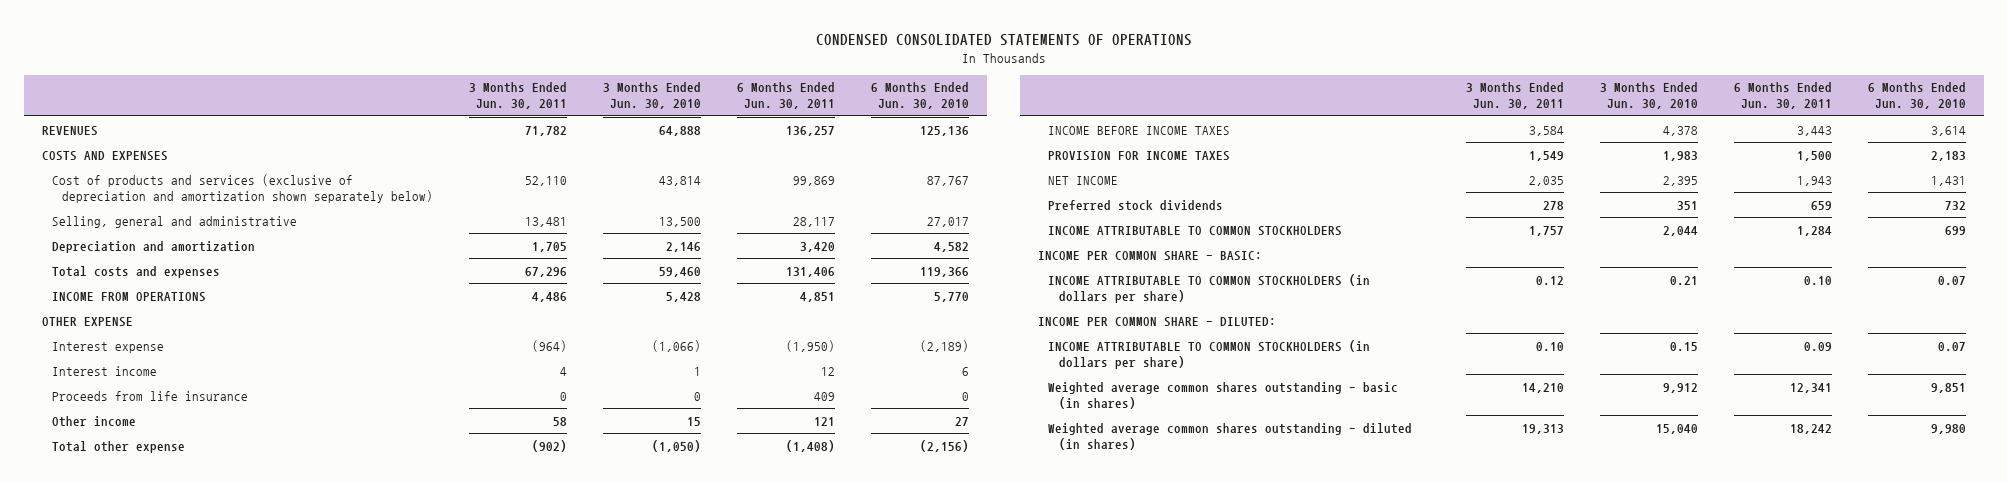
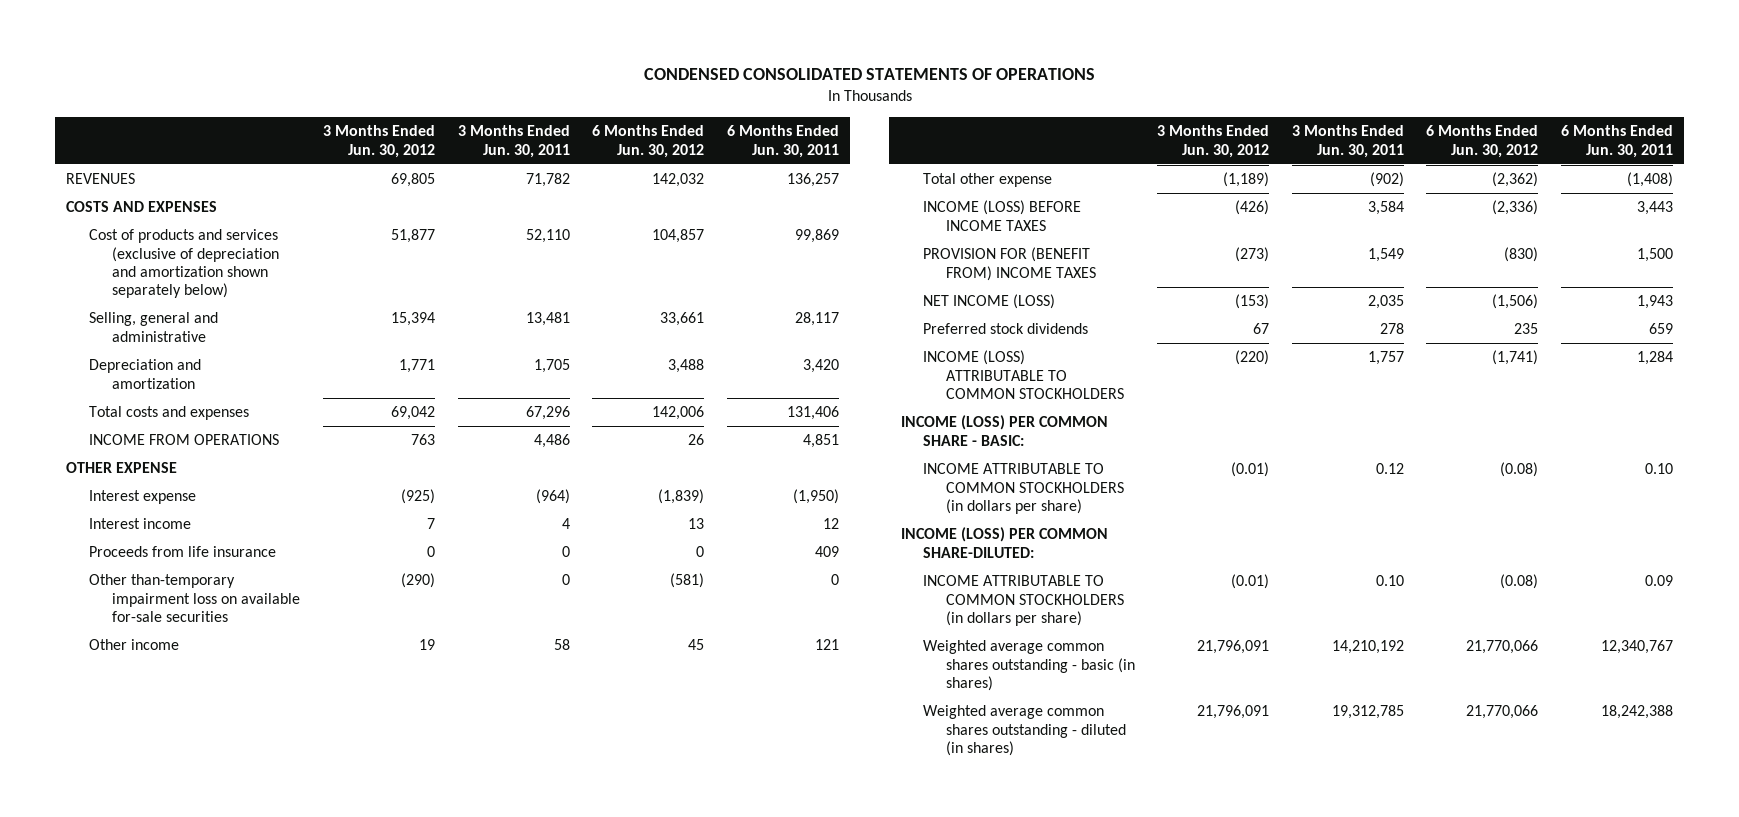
- | 3 Months Ended Jun. 30, 2011 | 3 Months Ended Jun. 30, 2010 | 6 Months Ended Jun. 30, 2011 | 6 Months Ended Jun. 30, 2010
+ | 3 Months Ended Jun. 30, 2012 | 3 Months Ended Jun. 30, 2011 | 6 Months Ended Jun. 30, 2012 | 6 Months Ended Jun. 30, 2011
+ Other than-temporary impairment loss on available for-sale securities | (290) | 0 | (581) | 0
- INCOME BEFORE INCOME TAXES | 3,584 | 4,378 | 3,443 | 3,614
- PROVISION FOR INCOME TAXES | 1,549 | 1,983 | 1,500 | 2,183
- NET INCOME | 2,035 | 2,395 | 1,943 | 1,431
+ INCOME (LOSS) BEFORE INCOME TAXES | (426) | 3,584 | (2,336) | 3,443
+ PROVISION FOR (BENEFIT FROM) INCOME TAXES | (273) | 1,549 | (830) | 1,500
+ NET INCOME (LOSS) | (153) | 2,035 | (1,506) | 1,943
- INCOME ATTRIBUTABLE TO COMMON STOCKHOLDERS | 1,757 | 2,044 | 1,284 | 699
- INCOME PER COMMON SHARE - BASIC:
+ INCOME (LOSS) ATTRIBUTABLE TO COMMON STOCKHOLDERS | (220) | 1,757 | (1,741) | 1,284
+ INCOME (LOSS) PER COMMON SHARE - BASIC:
- INCOME PER COMMON SHARE - DILUTED:
+ INCOME (LOSS) PER COMMON SHARE-DILUTED:
- Weighted average common shares outstanding - basic (in shares) | 14,210 | 9,912 | 12,341 | 9,851
- Weighted average common shares outstanding - diluted (in shares) | 19,313 | 15,040 | 18,242 | 9,980
+ Weighted average common shares outstanding - basic (in shares) | 21,796,091 | 14,210,192 | 21,770,066 | 12,340,767
+ Weighted average common shares outstanding - diluted (in shares) | 21,796,091 | 19,312,785 | 21,770,066 | 18,242,388

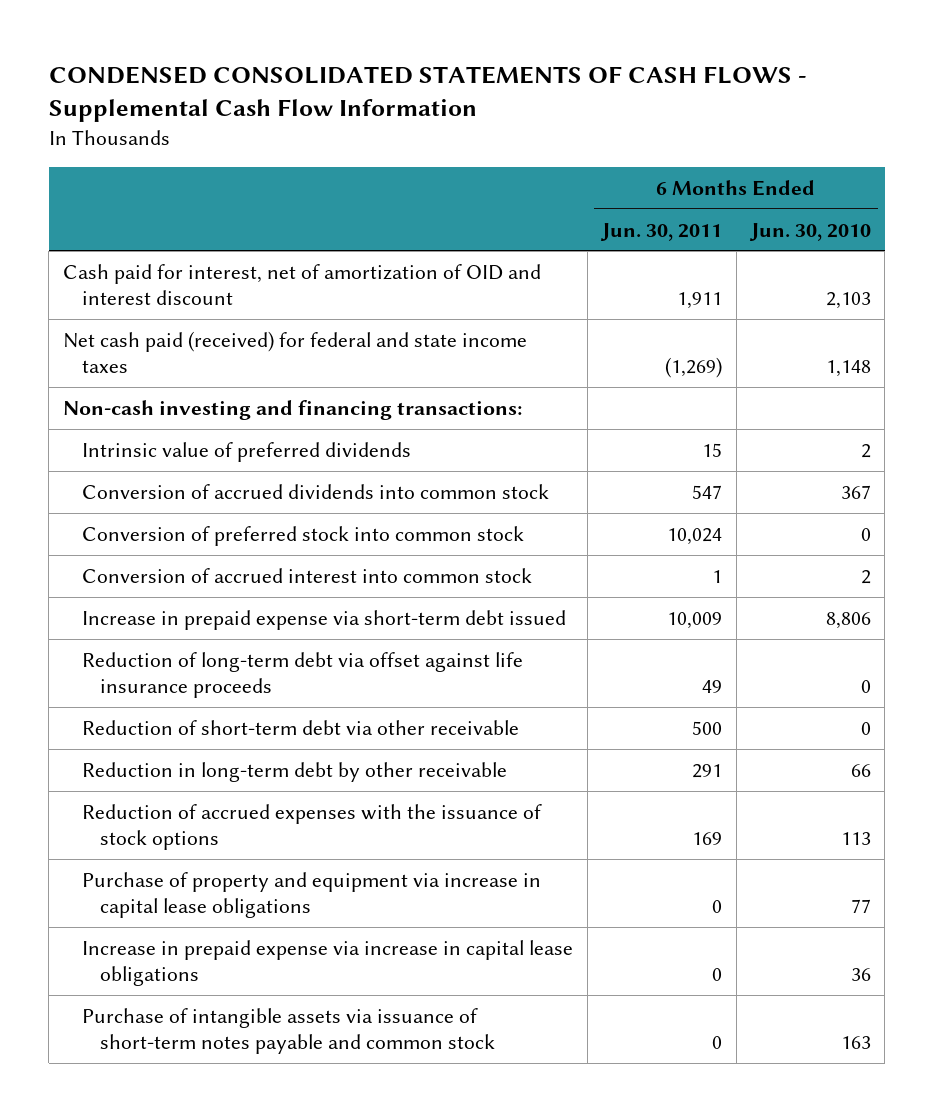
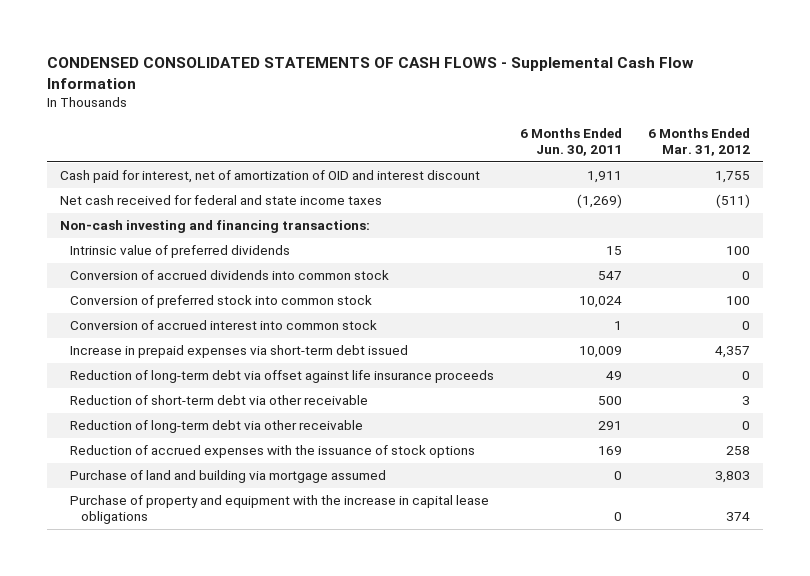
- | 6 Months Ended Jun. 30, 2011 | 6 Months Ended Jun. 30, 2010
+ | 6 Months Ended Jun. 30, 2011 | 6 Months Ended Mar. 31, 2012
- Net cash paid (received) for federal and state income taxes | (1,269) | 1,148
+ Net cash received for federal and state income taxes | (1,269) | (511)
- Increase in prepaid expense via short-term debt issued | 10,009 | 8,806
+ Increase in prepaid expenses via short-term debt issued | 10,009 | 4,357
- Reduction in long-term debt by other receivable | 291 | 66
+ Reduction of long-term debt via other receivable | 291 | 0
- Purchase of property and equipment via increase in capital lease obligations | 0 | 77
- Increase in prepaid expense via increase in capital lease obligations | 0 | 36
- Purchase of intangible assets via issuance of short-term notes payable and common stock | 0 | 163
+ Purchase of land and building via mortgage assumed | 0 | 3,803
+ Purchase of property and equipment with the increase in capital lease obligations | 0 | 374

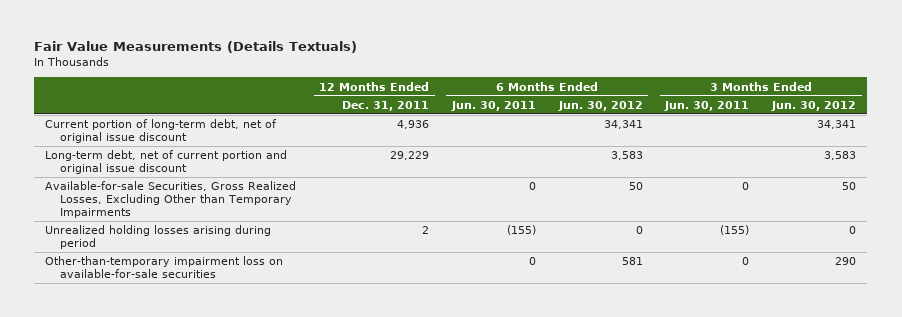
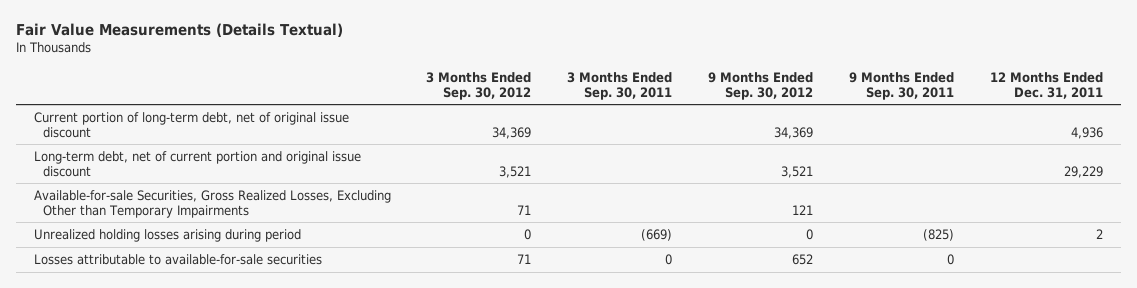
- Fair Value Measurements (Details Textuals)
+ Fair Value Measurements (Details Textual)
- | 12 Months Ended Dec. 31, 2011 | 6 Months Ended Jun. 30, 2011 | 6 Months Ended Jun. 30, 2012 | 3 Months Ended Jun. 30, 2011 | 3 Months Ended Jun. 30, 2012
+ | 3 Months Ended Sep. 30, 2012 | 3 Months Ended Sep. 30, 2011 | 9 Months Ended Sep. 30, 2012 | 9 Months Ended Sep. 30, 2011 | 12 Months Ended Dec. 31, 2011
- Other-than-temporary impairment loss on available-for-sale securities | | 0 | 581 | 0 | 290
+ Losses attributable to available-for-sale securities | 71 | 0 | 652 | 0 |

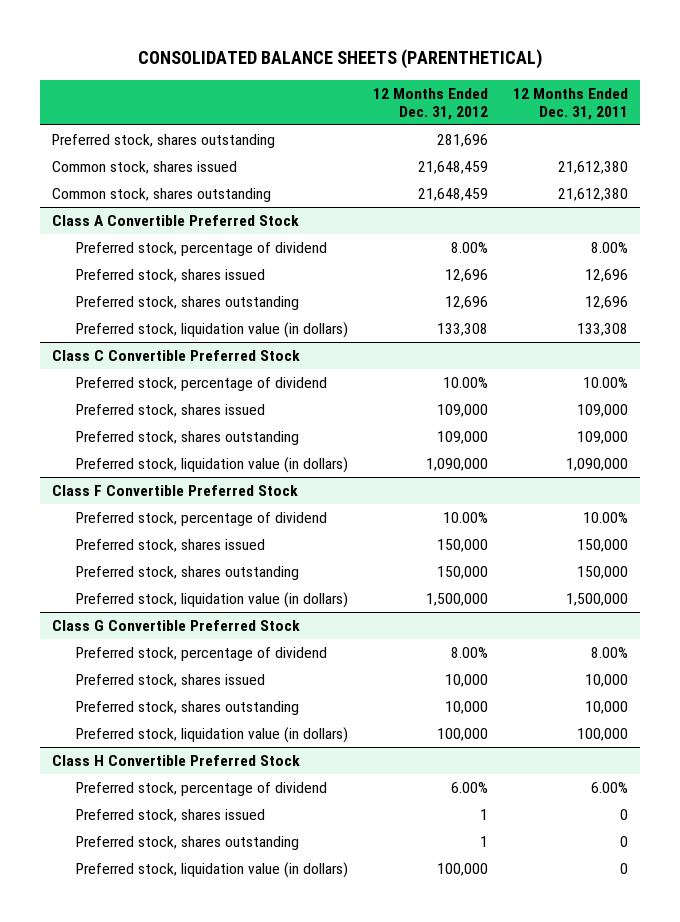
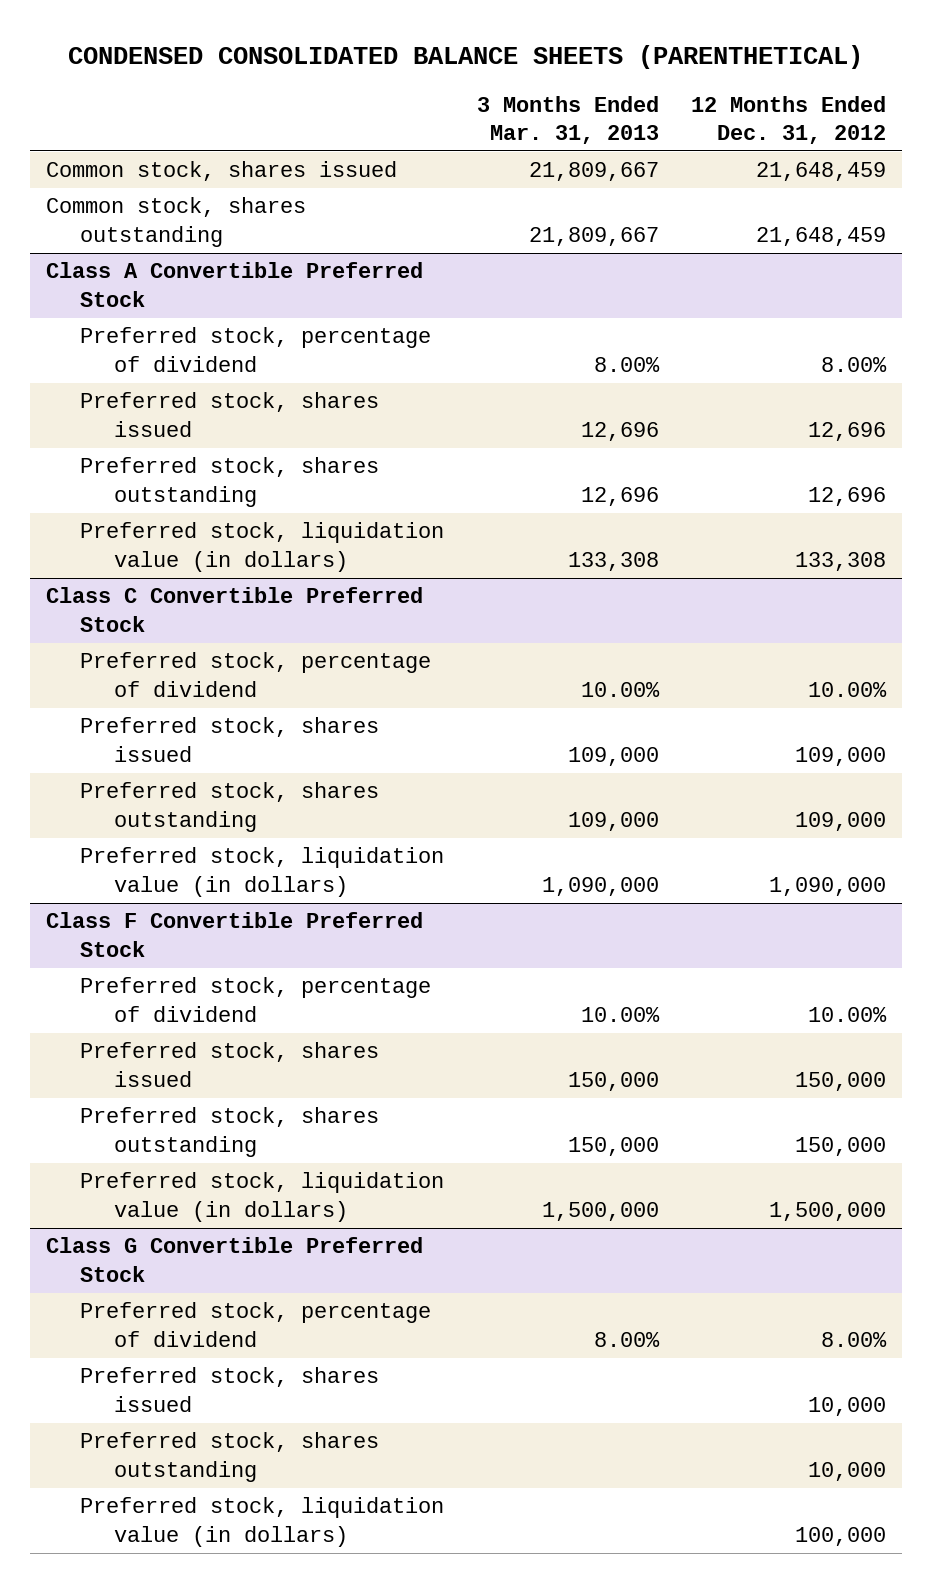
- CONSOLIDATED BALANCE SHEETS (PARENTHETICAL)
+ CONDENSED CONSOLIDATED BALANCE SHEETS (PARENTHETICAL)
- | 12 Months Ended Dec. 31, 2012 | 12 Months Ended Dec. 31, 2011
+ | 3 Months Ended Mar. 31, 2013 | 12 Months Ended Dec. 31, 2012
- Preferred stock, shares outstanding | 281,696 |
- Class H Convertible Preferred Stock
- Preferred stock, percentage of dividend | 6.00% | 6.00%
- Preferred stock, shares issued | 1 | 0
- Preferred stock, shares outstanding | 1 | 0
- Preferred stock, liquidation value (in dollars) | 100,000 | 0

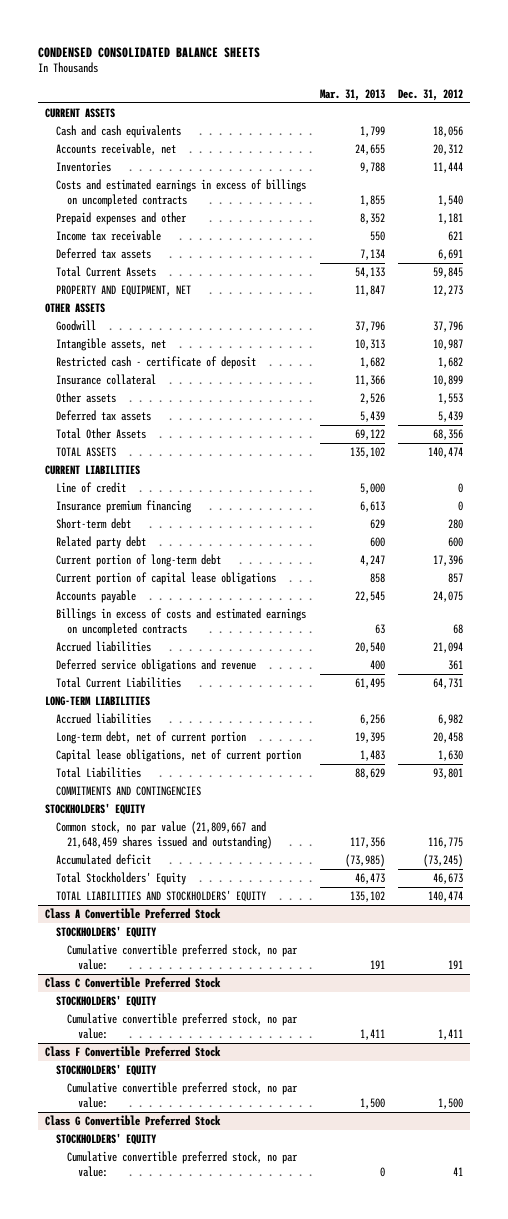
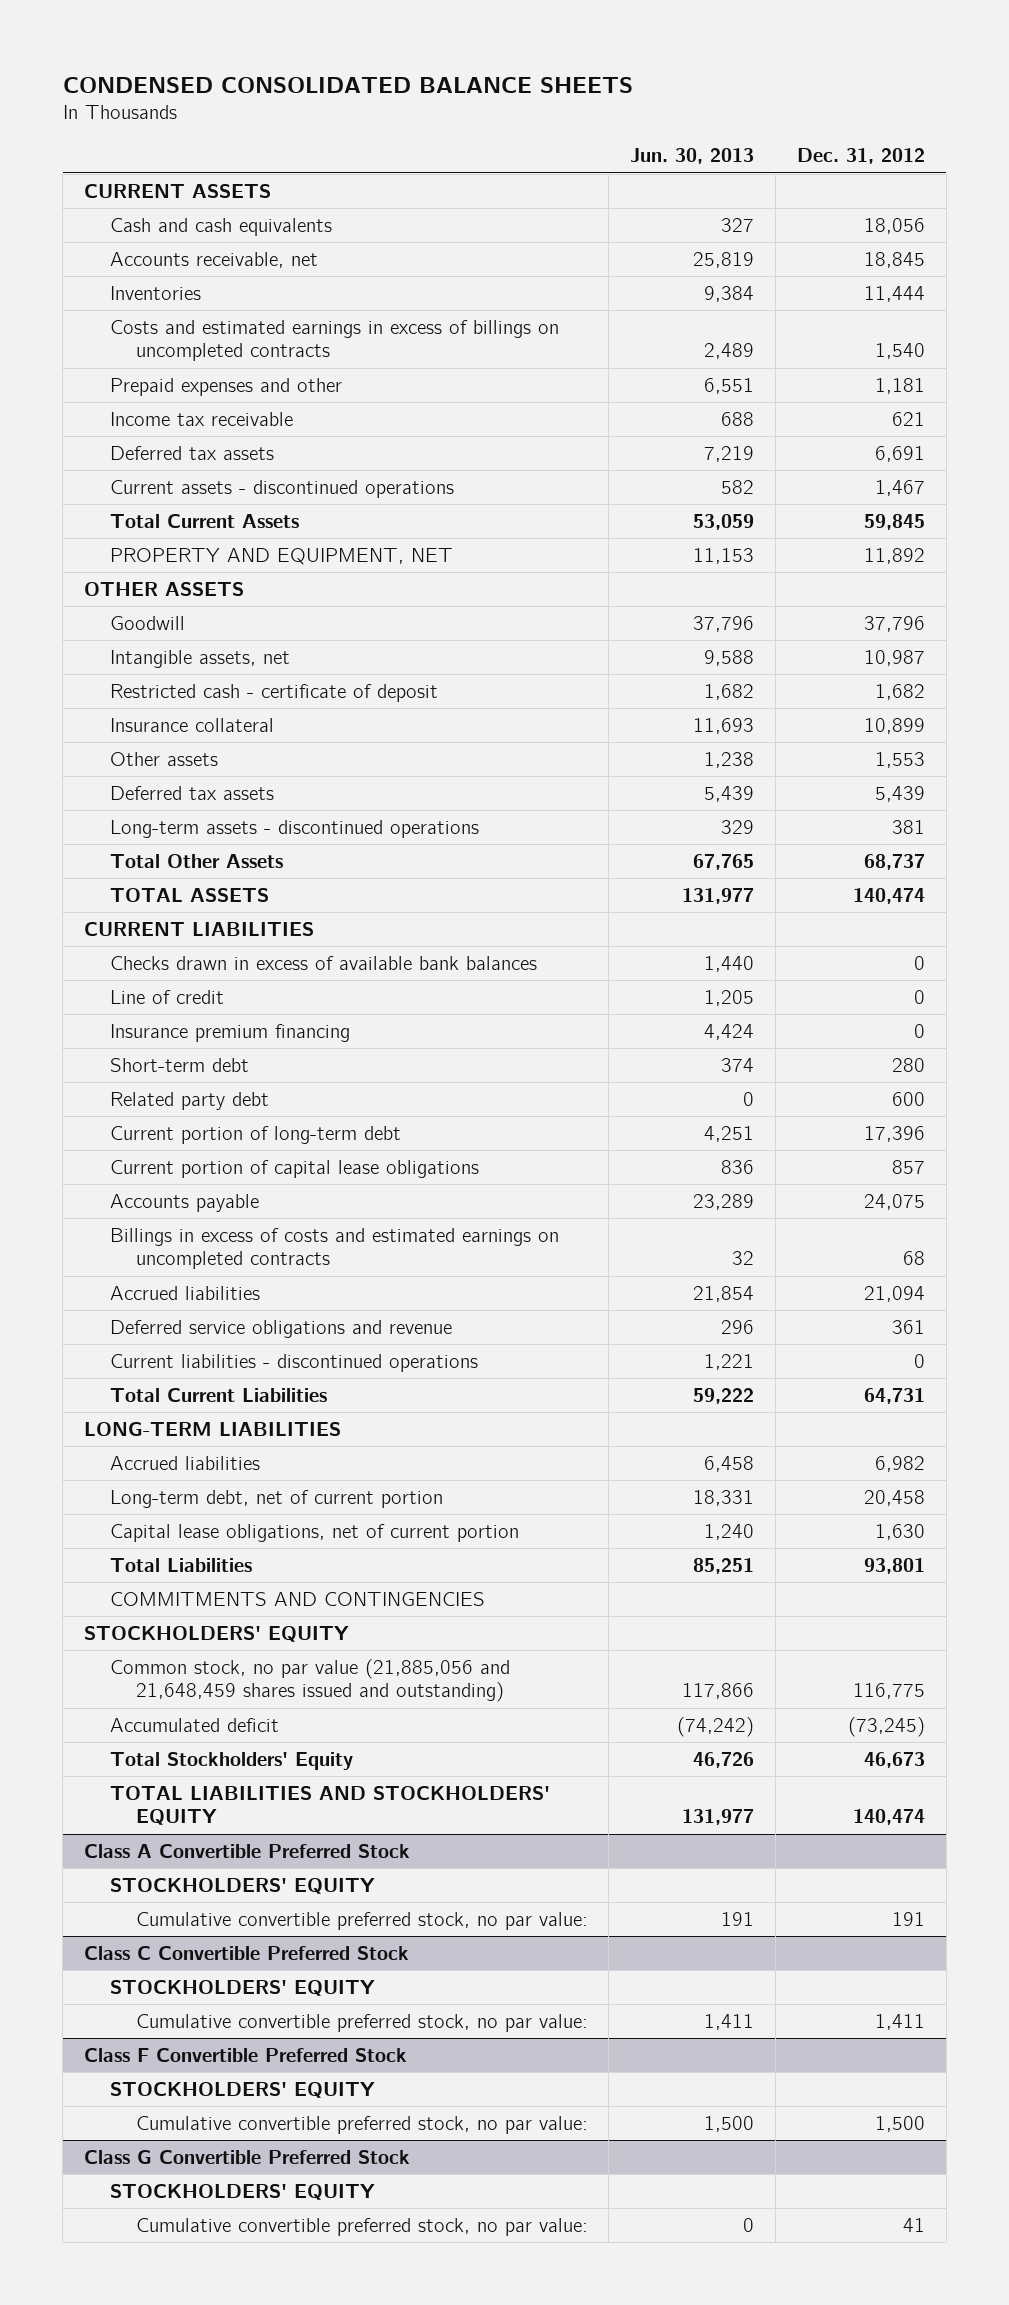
- | Mar. 31, 2013 | Dec. 31, 2012
+ | Jun. 30, 2013 | Dec. 31, 2012
- Accounts receivable, net | 24,655 | 20,312
+ Accounts receivable, net | 25,819 | 18,845
+ Current assets - discontinued operations | 582 | 1,467
- PROPERTY AND EQUIPMENT, NET | 11,847 | 12,273
+ PROPERTY AND EQUIPMENT, NET | 11,153 | 11,892
- Total Other Assets | 69,122 | 68,356
+ Long-term assets - discontinued operations | 329 | 381
+ Total Other Assets | 67,765 | 68,737
+ Checks drawn in excess of available bank balances | 1,440 | 0
+ Current liabilities - discontinued operations | 1,221 | 0
- Common stock, no par value (21,809,667 and 21,648,459 shares issued and outstanding) | 117,356 | 116,775
+ Common stock, no par value (21,885,056 and 21,648,459 shares issued and outstanding) | 117,866 | 116,775

